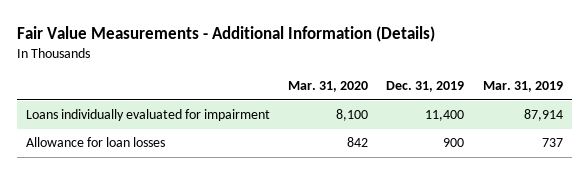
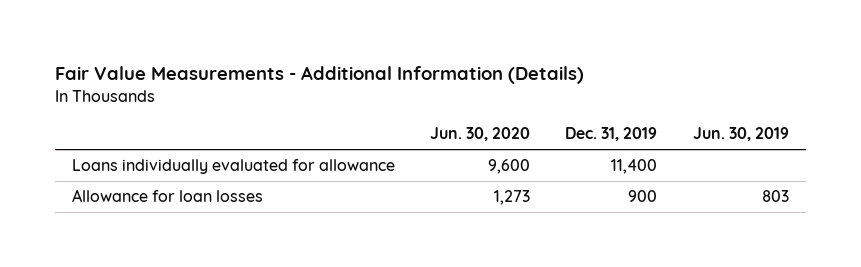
- | Mar. 31, 2020 | Dec. 31, 2019 | Mar. 31, 2019
+ | Jun. 30, 2020 | Dec. 31, 2019 | Jun. 30, 2019
- Loans individually evaluated for impairment | 8,100 | 11,400 | 87,914
+ Loans individually evaluated for allowance | 9,600 | 11,400 |

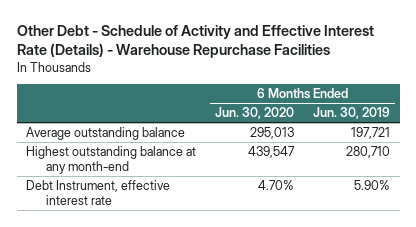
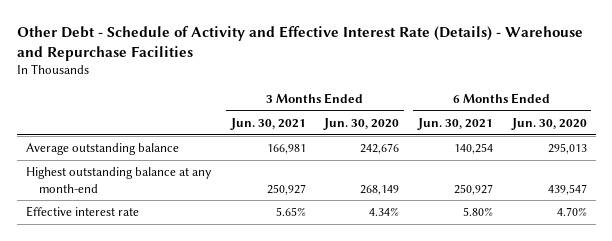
- Other Debt - Schedule of Activity and Effective Interest Rate (Details) - Warehouse Repurchase Facilities
+ Other Debt - Schedule of Activity and Effective Interest Rate (Details) - Warehouse and Repurchase Facilities
- | 6 Months Ended Jun. 30, 2020 | 6 Months Ended Jun. 30, 2019
+ | 3 Months Ended Jun. 30, 2021 | 3 Months Ended Jun. 30, 2020 | 6 Months Ended Jun. 30, 2021 | 6 Months Ended Jun. 30, 2020
- Debt Instrument, effective interest rate | 4.70% | 5.90%
+ Effective interest rate | 5.65% | 4.34% | 5.80% | 4.70%

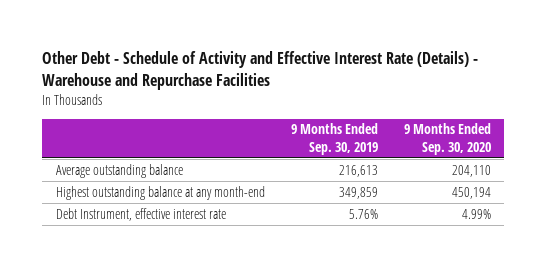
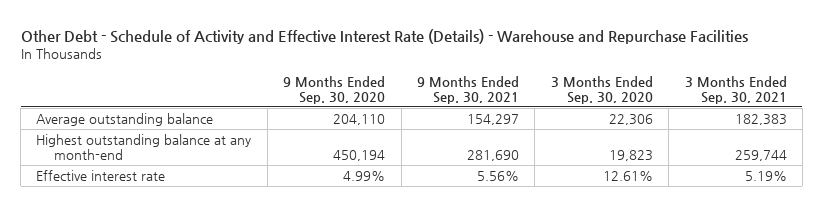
- | 9 Months Ended Sep. 30, 2019 | 9 Months Ended Sep. 30, 2020
+ | 9 Months Ended Sep. 30, 2020 | 9 Months Ended Sep. 30, 2021 | 3 Months Ended Sep. 30, 2020 | 3 Months Ended Sep. 30, 2021
- Debt Instrument, effective interest rate | 5.76% | 4.99%
+ Effective interest rate | 4.99% | 5.56% | 12.61% | 5.19%

